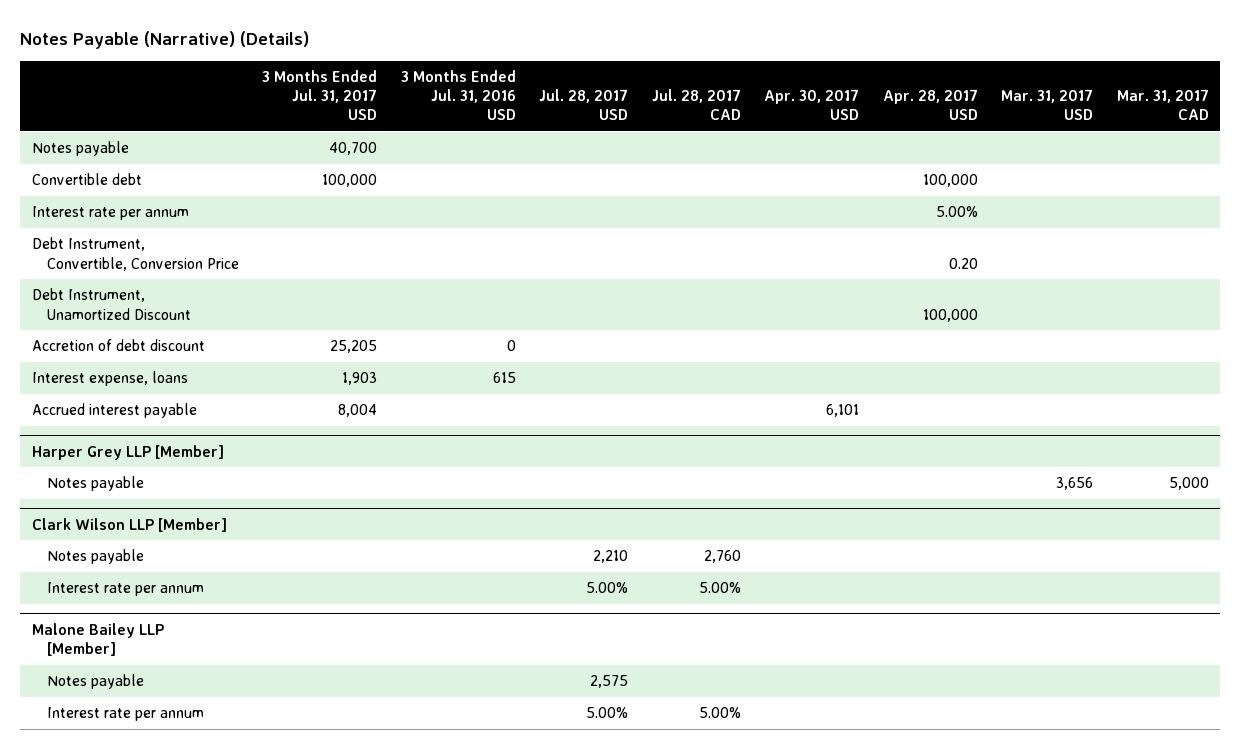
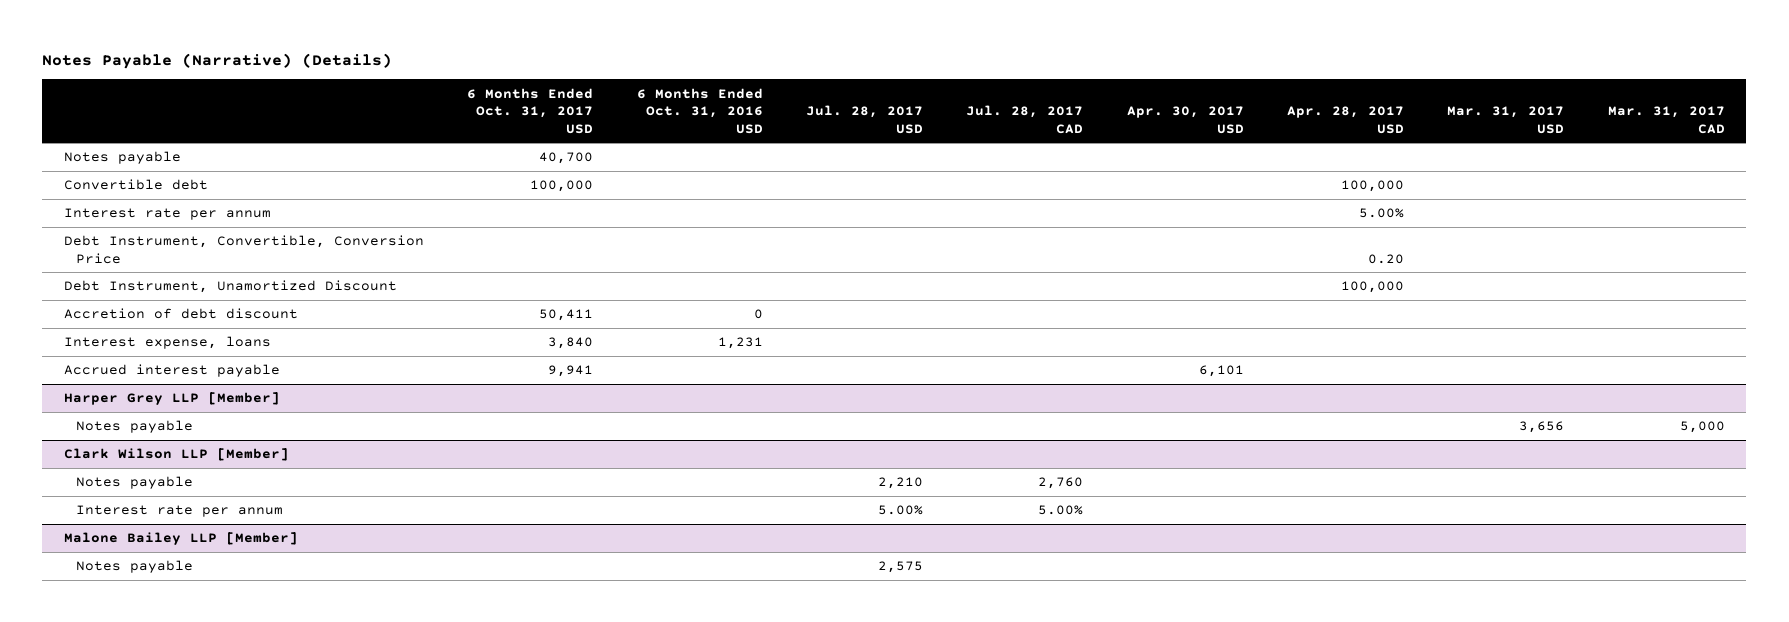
- | 3 Months Ended Jul. 31, 2017 USD | 3 Months Ended Jul. 31, 2016 USD | Jul. 28, 2017 USD | Jul. 28, 2017 CAD | Apr. 30, 2017 USD | Apr. 28, 2017 USD | Mar. 31, 2017 USD | Mar. 31, 2017 CAD
+ | 6 Months Ended Oct. 31, 2017 USD | 6 Months Ended Oct. 31, 2016 USD | Jul. 28, 2017 USD | Jul. 28, 2017 CAD | Apr. 30, 2017 USD | Apr. 28, 2017 USD | Mar. 31, 2017 USD | Mar. 31, 2017 CAD
@ Malone Bailey LLP [Member]
- Interest rate per annum | | | 5.00% | 5.00% | | | |

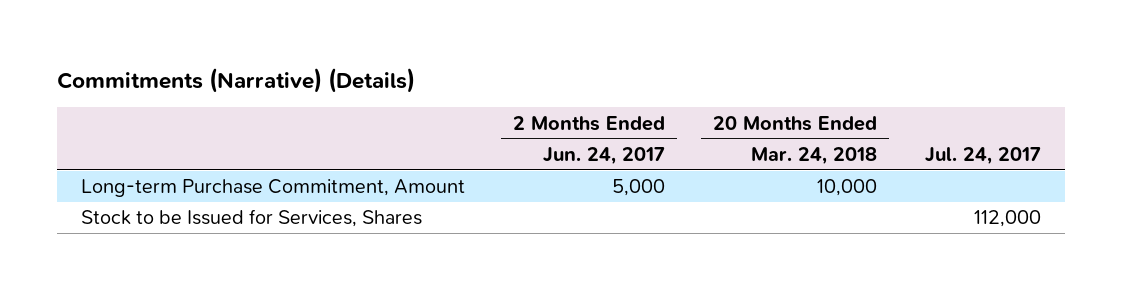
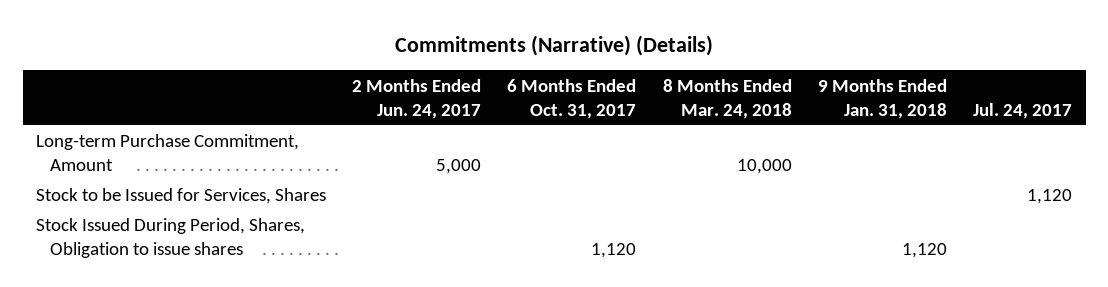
- | 2 Months Ended Jun. 24, 2017 | 20 Months Ended Mar. 24, 2018 | Jul. 24, 2017
+ | 2 Months Ended Jun. 24, 2017 | 6 Months Ended Oct. 31, 2017 | 8 Months Ended Mar. 24, 2018 | 9 Months Ended Jan. 31, 2018 | Jul. 24, 2017
- Stock to be Issued for Services, Shares | | | 112,000
+ Stock to be Issued for Services, Shares | | | | | 1,120
+ Stock Issued During Period, Shares, Obligation to issue shares | | 1,120 | | 1,120 |

